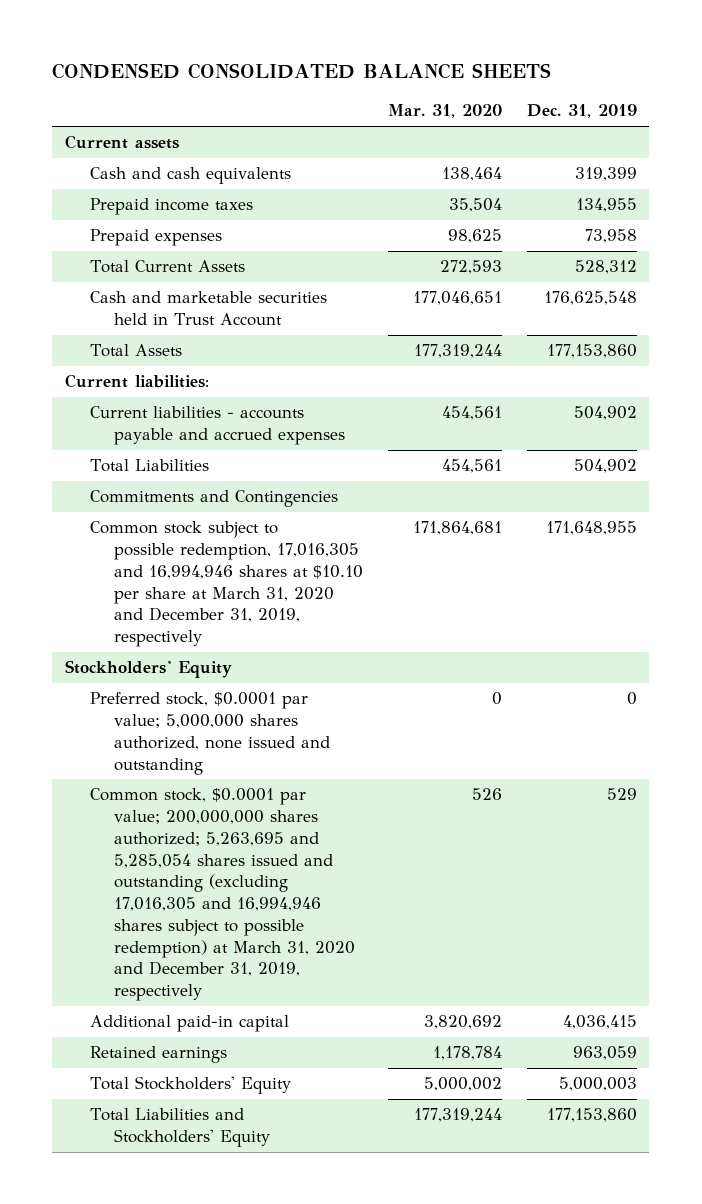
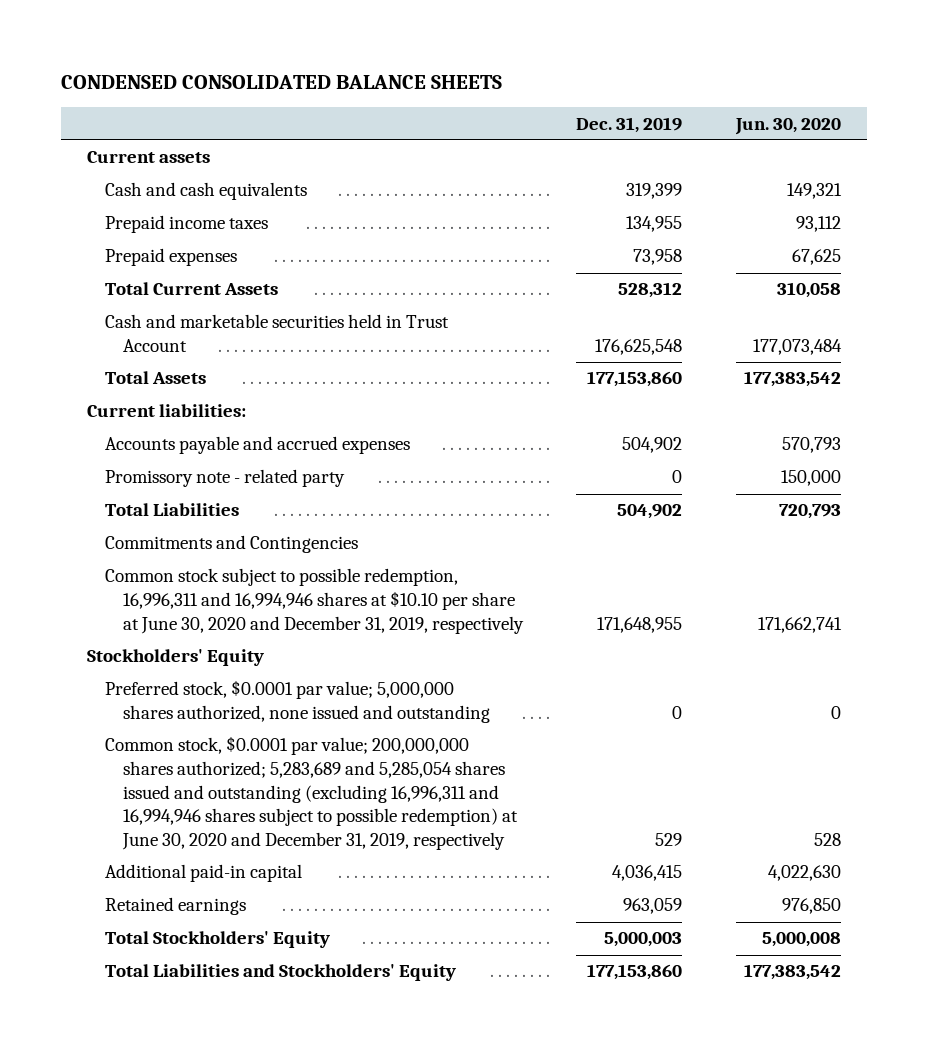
- | Mar. 31, 2020 | Dec. 31, 2019
+ | Dec. 31, 2019 | Jun. 30, 2020
- Current liabilities - accounts payable and accrued expenses | 454,561 | 504,902
+ Accounts payable and accrued expenses | 504,902 | 570,793
+ Promissory note - related party | 0 | 150,000
- Common stock subject to possible redemption, 17,016,305 and 16,994,946 shares at $10.10 per share at March 31, 2020 and December 31, 2019, respectively | 171,864,681 | 171,648,955
+ Common stock subject to possible redemption, 16,996,311 and 16,994,946 shares at $10.10 per share at June 30, 2020 and December 31, 2019, respectively | 171,648,955 | 171,662,741
- Common stock, $0.0001 par value; 200,000,000 shares authorized; 5,263,695 and 5,285,054 shares issued and outstanding (excluding 17,016,305 and 16,994,946 shares subject to possible redemption) at March 31, 2020 and December 31, 2019, respectively | 526 | 529
+ Common stock, $0.0001 par value; 200,000,000 shares authorized; 5,283,689 and 5,285,054 shares issued and outstanding (excluding 16,996,311 and 16,994,946 shares subject to possible redemption) at June 30, 2020 and December 31, 2019, respectively | 529 | 528

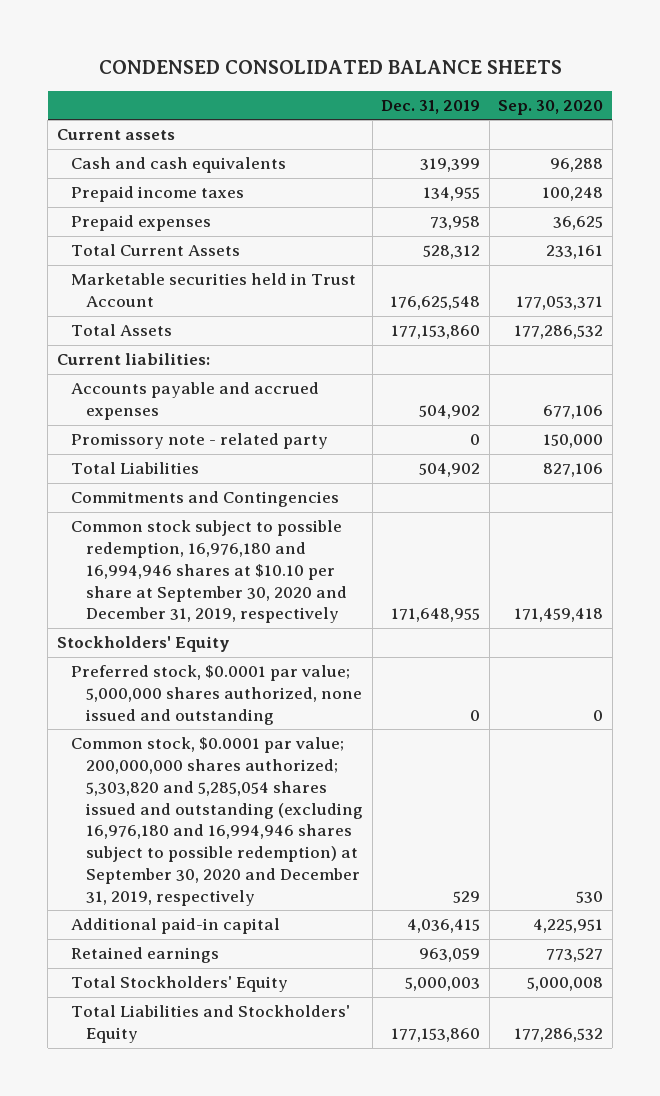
- | Dec. 31, 2019 | Jun. 30, 2020
+ | Dec. 31, 2019 | Sep. 30, 2020
- Cash and marketable securities held in Trust Account | 176,625,548 | 177,073,484
+ Marketable securities held in Trust Account | 176,625,548 | 177,053,371
- Common stock subject to possible redemption, 16,996,311 and 16,994,946 shares at $10.10 per share at June 30, 2020 and December 31, 2019, respectively | 171,648,955 | 171,662,741
+ Common stock subject to possible redemption, 16,976,180 and 16,994,946 shares at $10.10 per share at September 30, 2020 and December 31, 2019, respectively | 171,648,955 | 171,459,418
- Common stock, $0.0001 par value; 200,000,000 shares authorized; 5,283,689 and 5,285,054 shares issued and outstanding (excluding 16,996,311 and 16,994,946 shares subject to possible redemption) at June 30, 2020 and December 31, 2019, respectively | 529 | 528
+ Common stock, $0.0001 par value; 200,000,000 shares authorized; 5,303,820 and 5,285,054 shares issued and outstanding (excluding 16,976,180 and 16,994,946 shares subject to possible redemption) at September 30, 2020 and December 31, 2019, respectively | 529 | 530

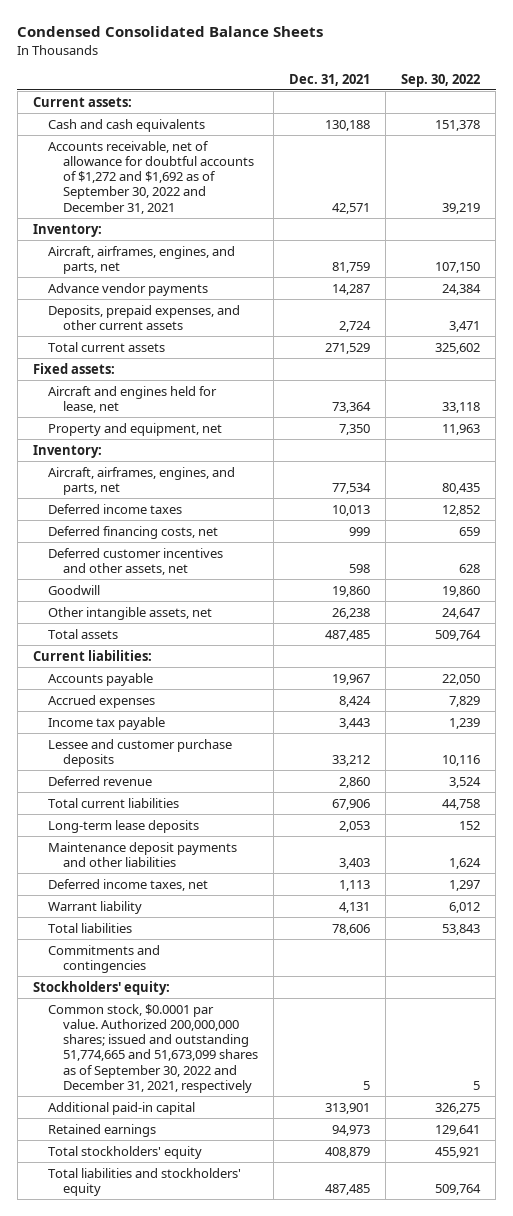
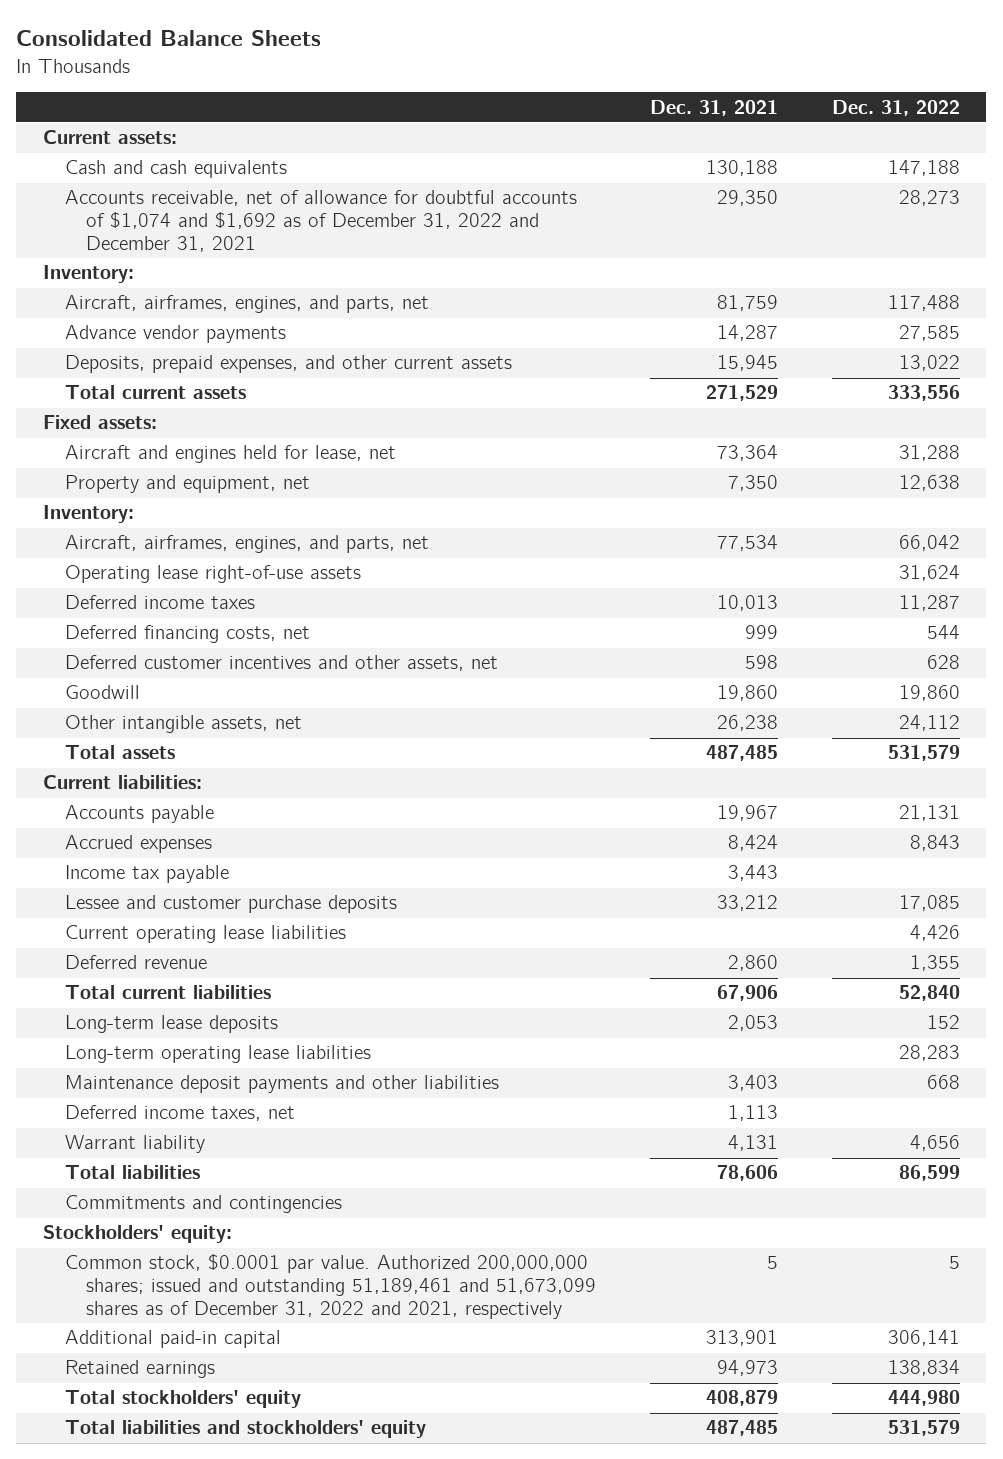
- Condensed Consolidated Balance Sheets
+ Consolidated Balance Sheets
- | Dec. 31, 2021 | Sep. 30, 2022
+ | Dec. 31, 2021 | Dec. 31, 2022
- Accounts receivable, net of allowance for doubtful accounts of $1,272 and $1,692 as of September 30, 2022 and December 31, 2021 | 42,571 | 39,219
+ Accounts receivable, net of allowance for doubtful accounts of $1,074 and $1,692 as of December 31, 2022 and December 31, 2021 | 29,350 | 28,273
- Deposits, prepaid expenses, and other current assets | 2,724 | 3,471
+ Deposits, prepaid expenses, and other current assets | 15,945 | 13,022
+ Operating lease right-of-use assets | | 31,624
+ Current operating lease liabilities | | 4,426
+ Long-term operating lease liabilities | | 28,283
- Common stock, $0.0001 par value. Authorized 200,000,000 shares; issued and outstanding 51,774,665 and 51,673,099 shares as of September 30, 2022 and December 31, 2021, respectively | 5 | 5
+ Common stock, $0.0001 par value. Authorized 200,000,000 shares; issued and outstanding 51,189,461 and 51,673,099 shares as of December 31, 2022 and 2021, respectively | 5 | 5

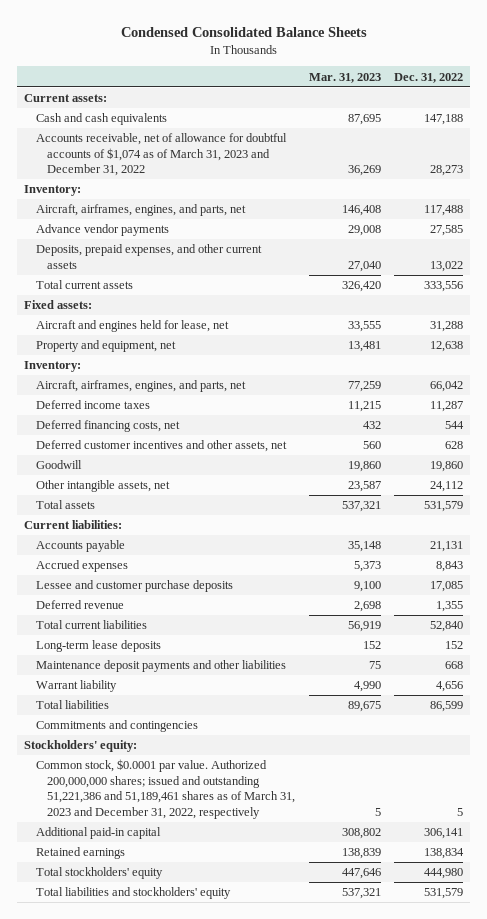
- Consolidated Balance Sheets
+ Condensed Consolidated Balance Sheets
- | Dec. 31, 2021 | Dec. 31, 2022
+ | Mar. 31, 2023 | Dec. 31, 2022
- Accounts receivable, net of allowance for doubtful accounts of $1,074 and $1,692 as of December 31, 2022 and December 31, 2021 | 29,350 | 28,273
+ Accounts receivable, net of allowance for doubtful accounts of $1,074 as of March 31, 2023 and December 31, 2022 | 36,269 | 28,273
- Operating lease right-of-use assets | | 31,624
- Income tax payable | 3,443 |
- Current operating lease liabilities | | 4,426
- Long-term operating lease liabilities | | 28,283
- Deferred income taxes, net | 1,113 |
- Common stock, $0.0001 par value. Authorized 200,000,000 shares; issued and outstanding 51,189,461 and 51,673,099 shares as of December 31, 2022 and 2021, respectively | 5 | 5
+ Common stock, $0.0001 par value. Authorized 200,000,000 shares; issued and outstanding 51,221,386 and 51,189,461 shares as of March 31, 2023 and December 31, 2022, respectively | 5 | 5

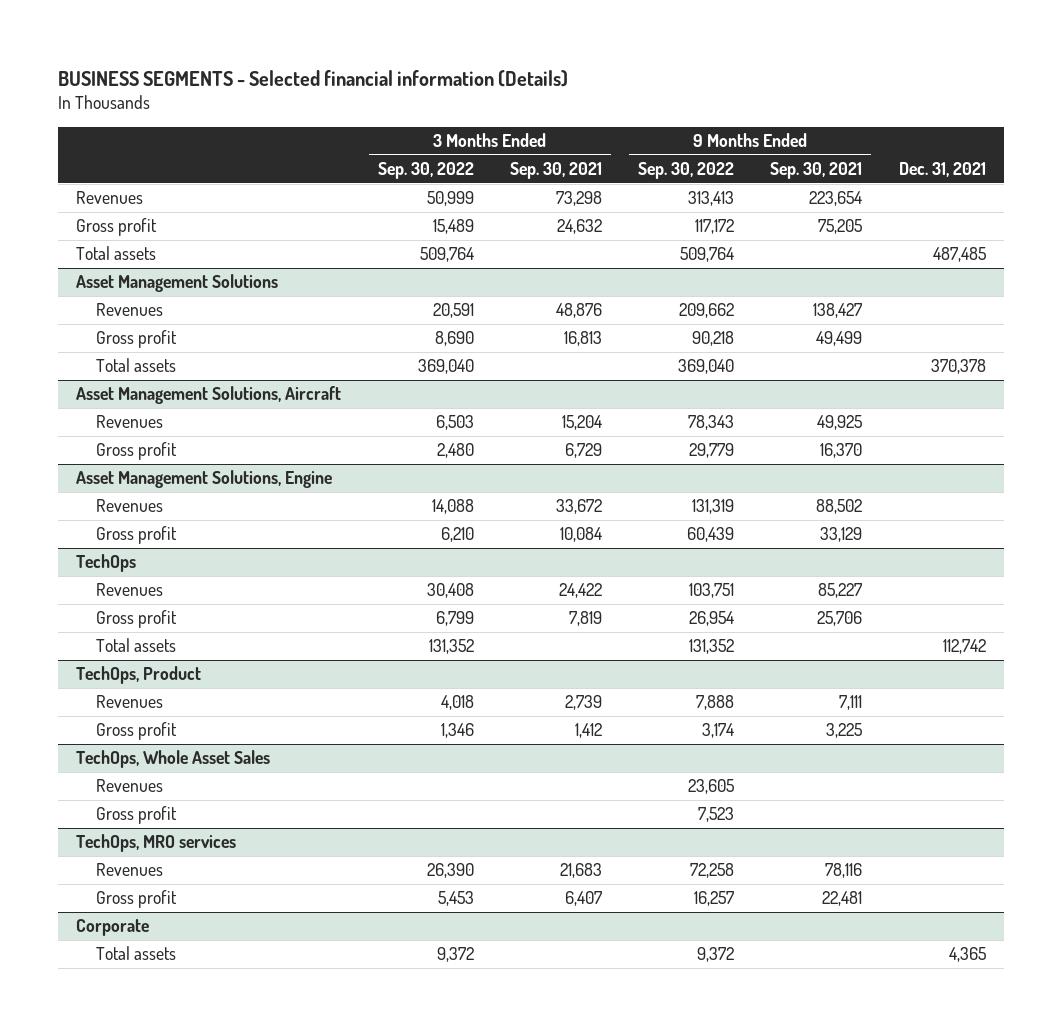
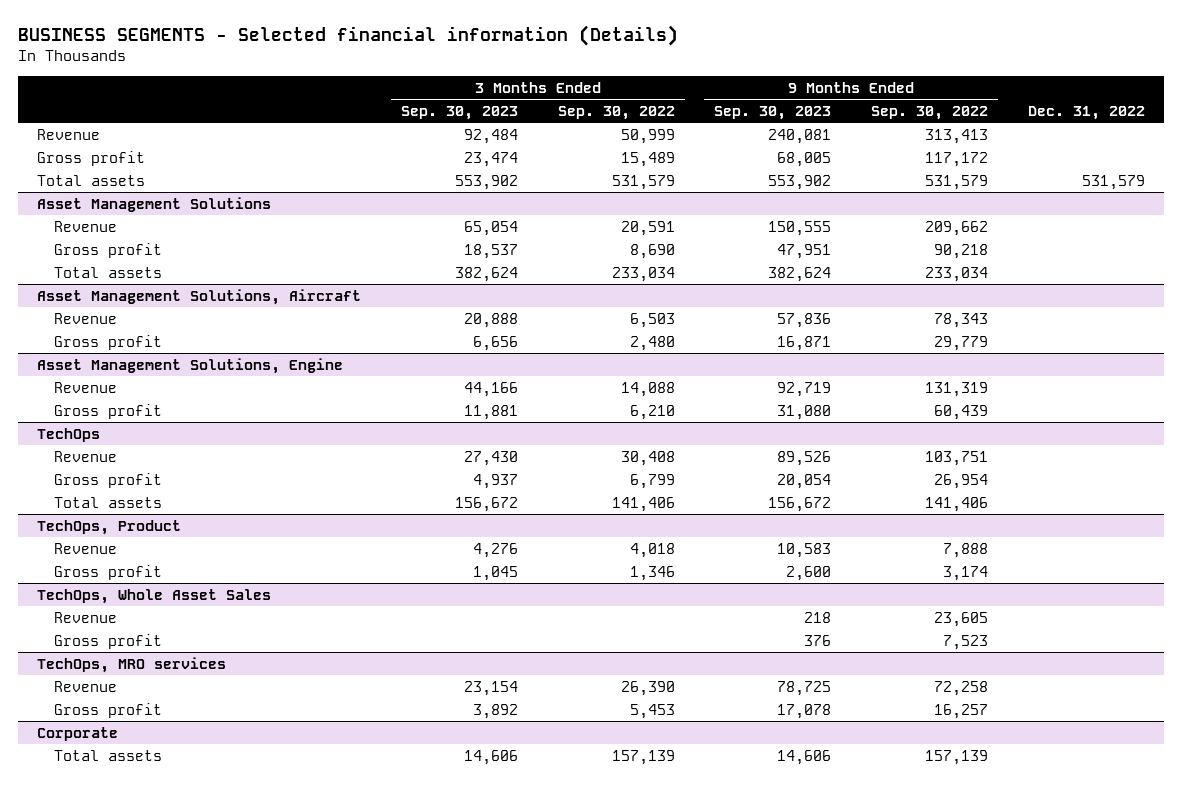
- | 3 Months Ended Sep. 30, 2022 | 3 Months Ended Sep. 30, 2021 | 9 Months Ended Sep. 30, 2022 | 9 Months Ended Sep. 30, 2021 | Dec. 31, 2021
+ | 3 Months Ended Sep. 30, 2023 | 3 Months Ended Sep. 30, 2022 | 9 Months Ended Sep. 30, 2023 | 9 Months Ended Sep. 30, 2022 | Dec. 31, 2022
- Revenues | 50,999 | 73,298 | 313,413 | 223,654 |
+ Revenue | 92,484 | 50,999 | 240,081 | 313,413 |
- Total assets | 509,764 | | 509,764 | | 487,485
+ Total assets | 553,902 | 531,579 | 553,902 | 531,579 | 531,579
@ Asset Management Solutions
- Revenues | 20,591 | 48,876 | 209,662 | 138,427 |
+ Revenue | 65,054 | 20,591 | 150,555 | 209,662 |
- Total assets | 369,040 | | 369,040 | | 370,378
+ Total assets | 382,624 | 233,034 | 382,624 | 233,034 |
@ Asset Management Solutions, Aircraft
- Revenues | 6,503 | 15,204 | 78,343 | 49,925 |
+ Revenue | 20,888 | 6,503 | 57,836 | 78,343 |
@ Asset Management Solutions, Engine
- Revenues | 14,088 | 33,672 | 131,319 | 88,502 |
+ Revenue | 44,166 | 14,088 | 92,719 | 131,319 |
@ TechOps
- Revenues | 30,408 | 24,422 | 103,751 | 85,227 |
+ Revenue | 27,430 | 30,408 | 89,526 | 103,751 |
- Total assets | 131,352 | | 131,352 | | 112,742
+ Total assets | 156,672 | 141,406 | 156,672 | 141,406 |
@ TechOps, Product
- Revenues | 4,018 | 2,739 | 7,888 | 7,111 |
+ Revenue | 4,276 | 4,018 | 10,583 | 7,888 |
@ TechOps, Whole Asset Sales
- Revenues | | | 23,605 | |
+ Revenue | | | 218 | 23,605 |
@ TechOps, MRO services
- Revenues | 26,390 | 21,683 | 72,258 | 78,116 |
+ Revenue | 23,154 | 26,390 | 78,725 | 72,258 |
@ Corporate
- Total assets | 9,372 | | 9,372 | | 4,365
+ Total assets | 14,606 | 157,139 | 14,606 | 157,139 |

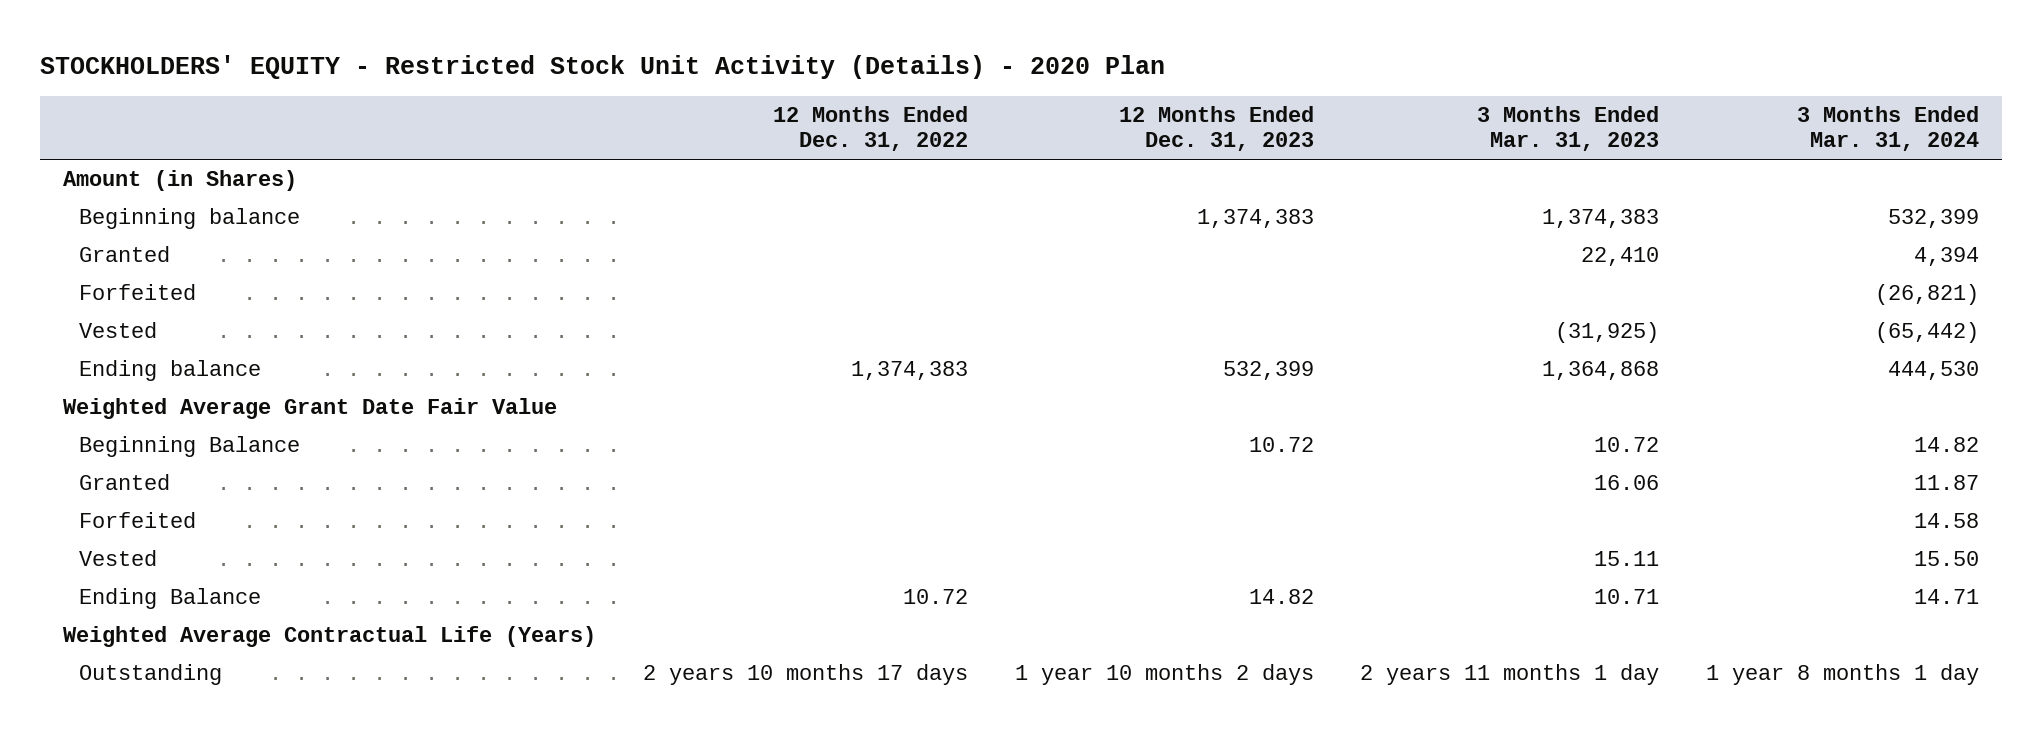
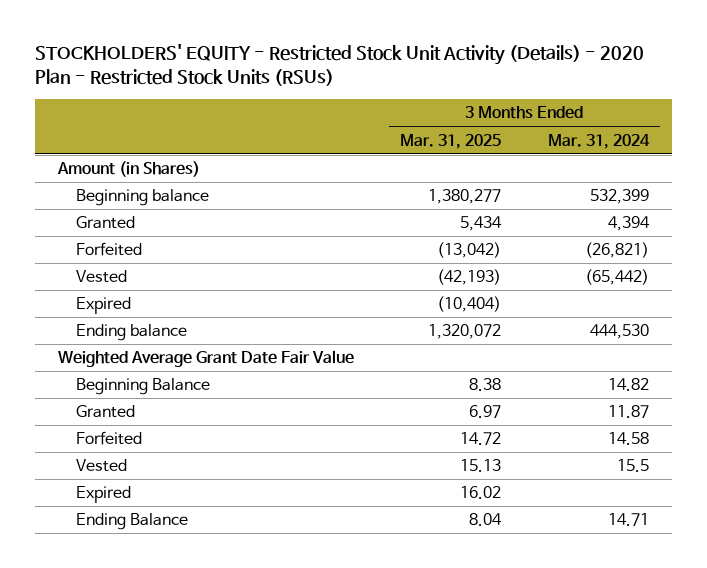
- STOCKHOLDERS' EQUITY - Restricted Stock Unit Activity (Details) - 2020 Plan
+ STOCKHOLDERS' EQUITY - Restricted Stock Unit Activity (Details) - 2020 Plan - Restricted Stock Units (RSUs)
- | 12 Months Ended Dec. 31, 2022 | 12 Months Ended Dec. 31, 2023 | 3 Months Ended Mar. 31, 2023 | 3 Months Ended Mar. 31, 2024
+ | 3 Months Ended Mar. 31, 2025 | 3 Months Ended Mar. 31, 2024
+ Expired | (10,404) |
- Vested | | | 15.11 | 15.50
+ Vested | 15.13 | 15.5
+ Expired | 16.02 |
- Weighted Average Contractual Life (Years)
- Outstanding | 2 years 10 months 17 days | 1 year 10 months 2 days | 2 years 11 months 1 day | 1 year 8 months 1 day

